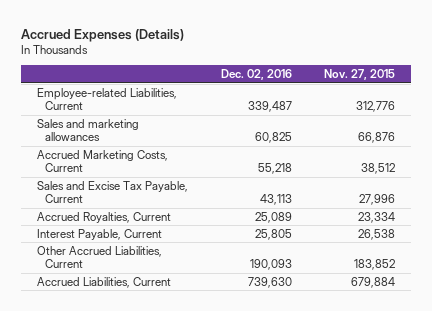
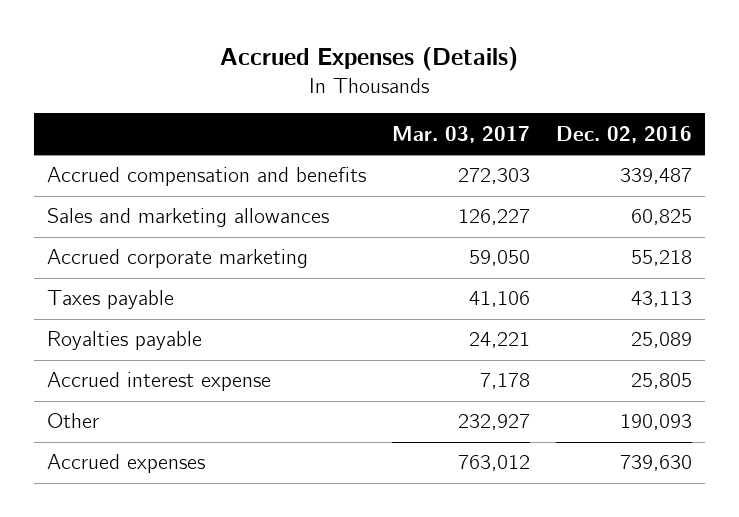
- | Dec. 02, 2016 | Nov. 27, 2015
+ | Mar. 03, 2017 | Dec. 02, 2016
- Employee-related Liabilities, Current | 339,487 | 312,776
+ Accrued compensation and benefits | 272,303 | 339,487
- Accrued Marketing Costs, Current | 55,218 | 38,512
- Sales and Excise Tax Payable, Current | 43,113 | 27,996
- Accrued Royalties, Current | 25,089 | 23,334
- Interest Payable, Current | 25,805 | 26,538
- Other Accrued Liabilities, Current | 190,093 | 183,852
- Accrued Liabilities, Current | 739,630 | 679,884
+ Accrued corporate marketing | 59,050 | 55,218
+ Taxes payable | 41,106 | 43,113
+ Royalties payable | 24,221 | 25,089
+ Accrued interest expense | 7,178 | 25,805
+ Other | 232,927 | 190,093
+ Accrued expenses | 763,012 | 739,630

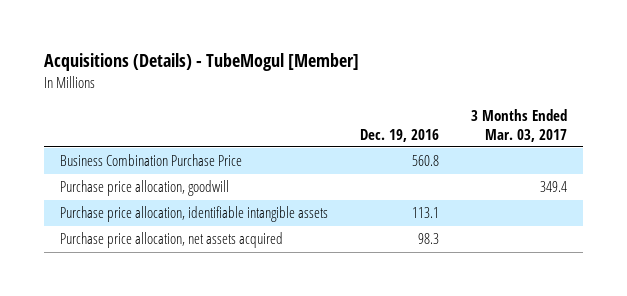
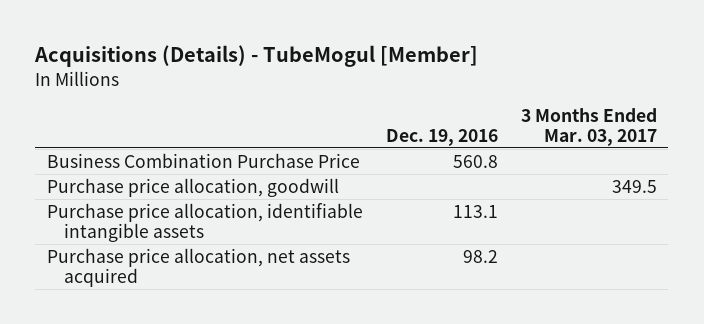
- Purchase price allocation, goodwill | | 349.4
+ Purchase price allocation, goodwill | | 349.5
- Purchase price allocation, net assets acquired | 98.3 |
+ Purchase price allocation, net assets acquired | 98.2 |

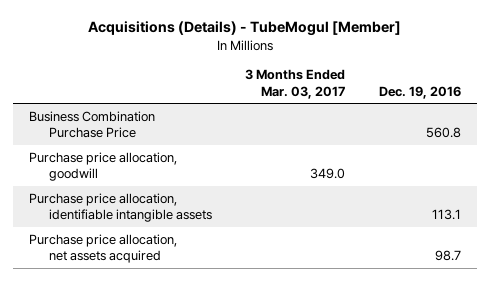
- | Dec. 19, 2016 | 3 Months Ended Mar. 03, 2017
+ | 3 Months Ended Mar. 03, 2017 | Dec. 19, 2016
- Purchase price allocation, goodwill | | 349.5
+ Purchase price allocation, goodwill | 349.0 |
- Purchase price allocation, net assets acquired | 98.2 |
+ Purchase price allocation, net assets acquired | | 98.7

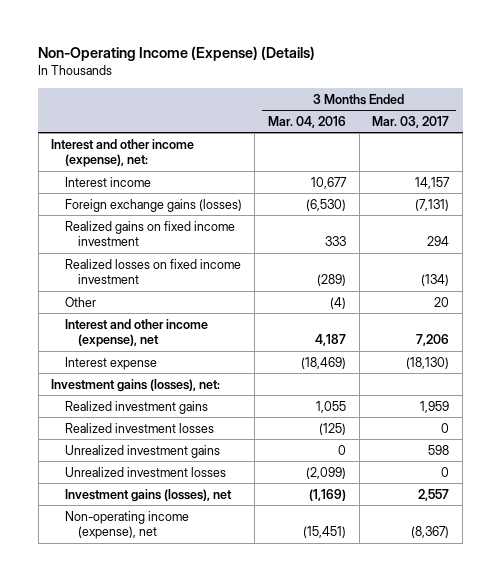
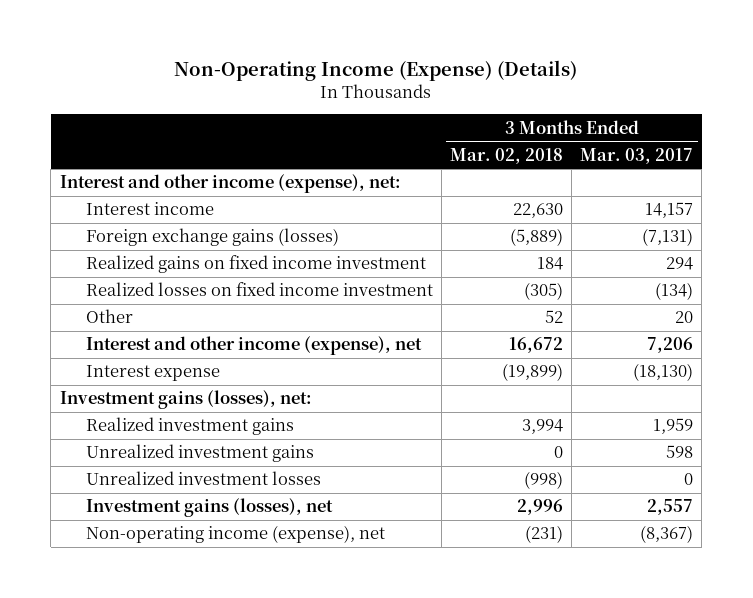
- | 3 Months Ended Mar. 04, 2016 | 3 Months Ended Mar. 03, 2017
+ | 3 Months Ended Mar. 02, 2018 | 3 Months Ended Mar. 03, 2017
- Realized investment losses | (125) | 0

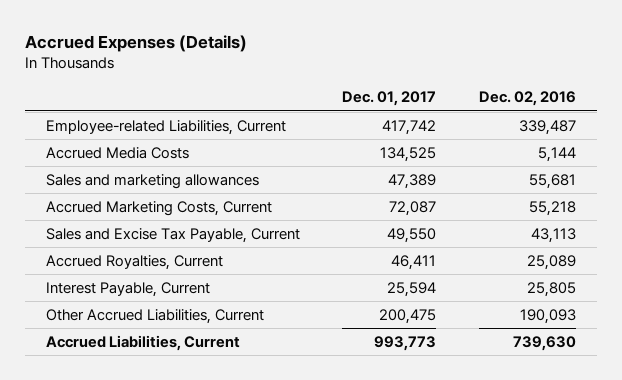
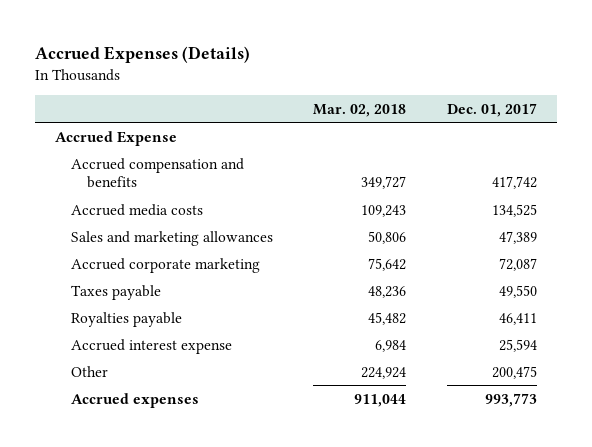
- | Dec. 01, 2017 | Dec. 02, 2016
+ | Mar. 02, 2018 | Dec. 01, 2017
- Employee-related Liabilities, Current | 417,742 | 339,487
- Accrued Media Costs | 134,525 | 5,144
+ Accrued Expense
+ Accrued compensation and benefits | 349,727 | 417,742
+ Accrued media costs | 109,243 | 134,525
- Accrued Marketing Costs, Current | 72,087 | 55,218
- Sales and Excise Tax Payable, Current | 49,550 | 43,113
- Accrued Royalties, Current | 46,411 | 25,089
- Interest Payable, Current | 25,594 | 25,805
- Other Accrued Liabilities, Current | 200,475 | 190,093
- Accrued Liabilities, Current | 993,773 | 739,630
+ Accrued corporate marketing | 75,642 | 72,087
+ Taxes payable | 48,236 | 49,550
+ Royalties payable | 45,482 | 46,411
+ Accrued interest expense | 6,984 | 25,594
+ Other | 224,924 | 200,475
+ Accrued expenses | 911,044 | 993,773

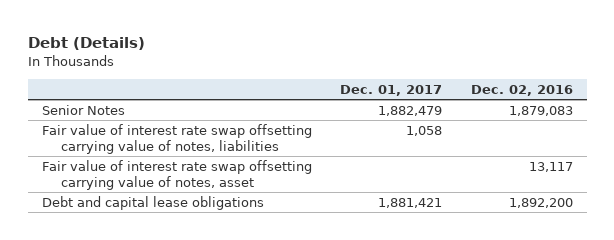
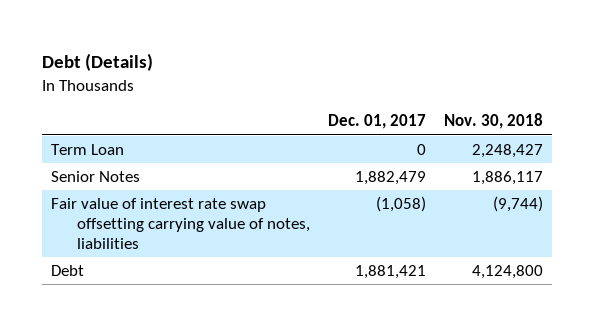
- | Dec. 01, 2017 | Dec. 02, 2016
+ | Dec. 01, 2017 | Nov. 30, 2018
+ Term Loan | 0 | 2,248,427
- Fair value of interest rate swap offsetting carrying value of notes, liabilities | 1,058 |
- Fair value of interest rate swap offsetting carrying value of notes, asset | | 13,117
- Debt and capital lease obligations | 1,881,421 | 1,892,200
+ Fair value of interest rate swap offsetting carrying value of notes, liabilities | (1,058) | (9,744)
+ Debt | 1,881,421 | 4,124,800

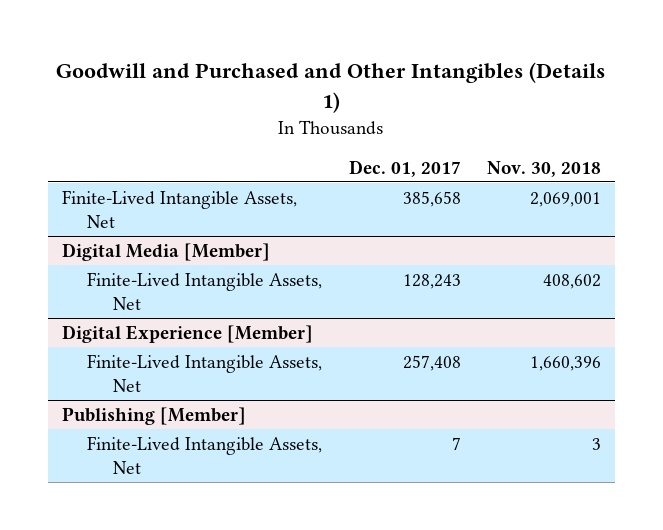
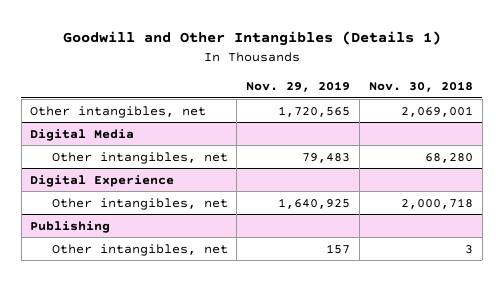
- Goodwill and Purchased and Other Intangibles (Details 1)
+ Goodwill and Other Intangibles (Details 1)
- | Dec. 01, 2017 | Nov. 30, 2018
+ | Nov. 29, 2019 | Nov. 30, 2018
- Finite-Lived Intangible Assets, Net | 385,658 | 2,069,001
- Digital Media [Member]
- Finite-Lived Intangible Assets, Net | 128,243 | 408,602
- Digital Experience [Member]
- Finite-Lived Intangible Assets, Net | 257,408 | 1,660,396
- Publishing [Member]
- Finite-Lived Intangible Assets, Net | 7 | 3
+ Other intangibles, net | 1,720,565 | 2,069,001
+ Digital Media
+ Other intangibles, net | 79,483 | 68,280
+ Digital Experience
+ Other intangibles, net | 1,640,925 | 2,000,718
+ Publishing
+ Other intangibles, net | 157 | 3

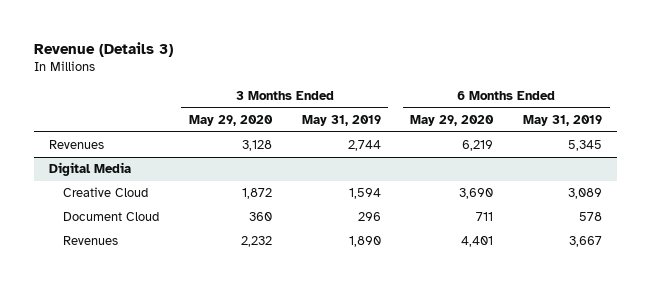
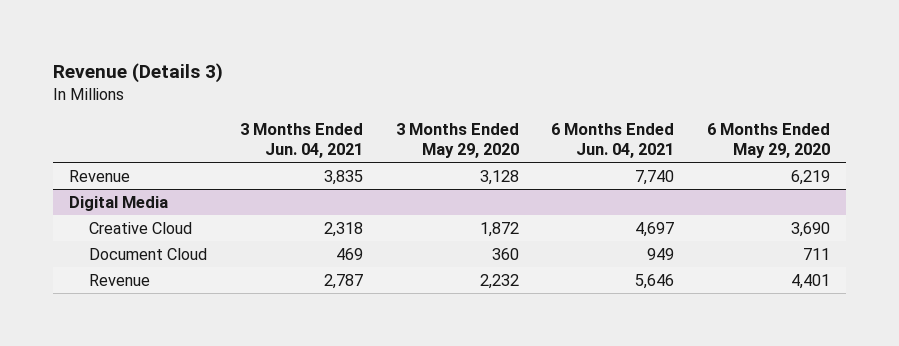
- | 3 Months Ended May 29, 2020 | 3 Months Ended May 31, 2019 | 6 Months Ended May 29, 2020 | 6 Months Ended May 31, 2019
+ | 3 Months Ended Jun. 04, 2021 | 3 Months Ended May 29, 2020 | 6 Months Ended Jun. 04, 2021 | 6 Months Ended May 29, 2020
- Revenues | 3,128 | 2,744 | 6,219 | 5,345
+ Revenue | 3,835 | 3,128 | 7,740 | 6,219
@ Digital Media
- Revenues | 2,232 | 1,890 | 4,401 | 3,667
+ Revenue | 2,787 | 2,232 | 5,646 | 4,401

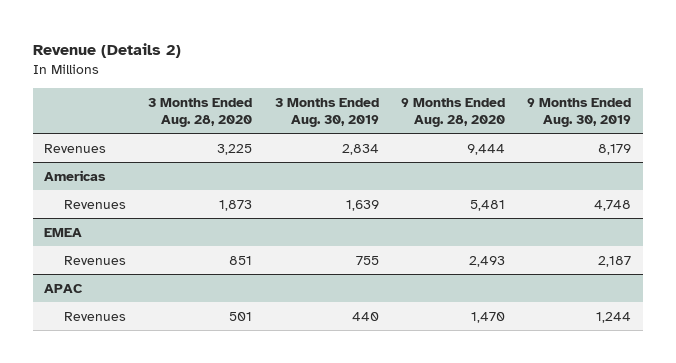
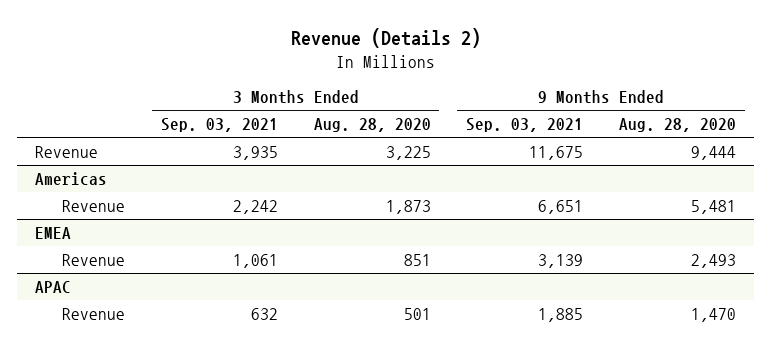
- | 3 Months Ended Aug. 28, 2020 | 3 Months Ended Aug. 30, 2019 | 9 Months Ended Aug. 28, 2020 | 9 Months Ended Aug. 30, 2019
+ | 3 Months Ended Sep. 03, 2021 | 3 Months Ended Aug. 28, 2020 | 9 Months Ended Sep. 03, 2021 | 9 Months Ended Aug. 28, 2020
- Revenues | 3,225 | 2,834 | 9,444 | 8,179
+ Revenue | 3,935 | 3,225 | 11,675 | 9,444
@ Americas
- Revenues | 1,873 | 1,639 | 5,481 | 4,748
+ Revenue | 2,242 | 1,873 | 6,651 | 5,481
@ EMEA
- Revenues | 851 | 755 | 2,493 | 2,187
+ Revenue | 1,061 | 851 | 3,139 | 2,493
@ APAC
- Revenues | 501 | 440 | 1,470 | 1,244
+ Revenue | 632 | 501 | 1,885 | 1,470

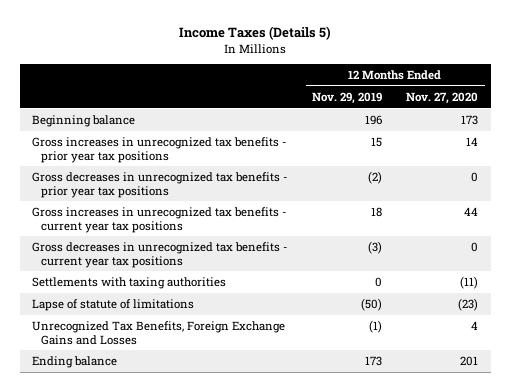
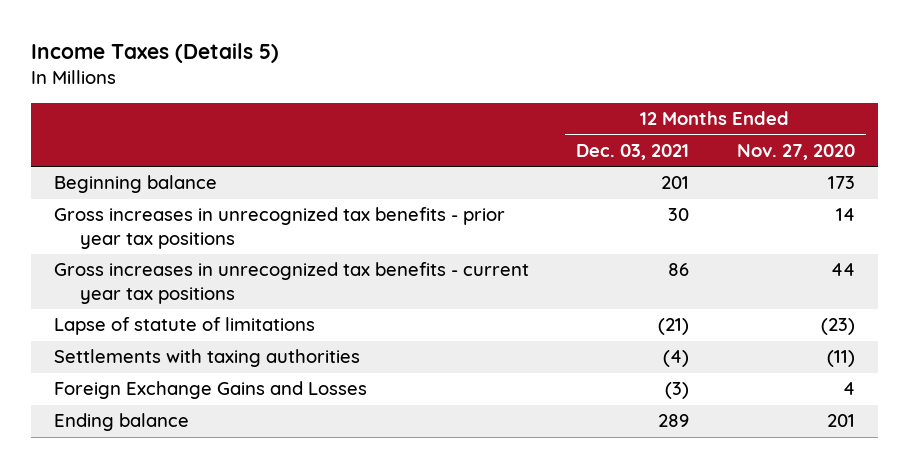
- | 12 Months Ended Nov. 29, 2019 | 12 Months Ended Nov. 27, 2020
+ | 12 Months Ended Dec. 03, 2021 | 12 Months Ended Nov. 27, 2020
- Gross decreases in unrecognized tax benefits - prior year tax positions | (2) | 0
- Gross decreases in unrecognized tax benefits - current year tax positions | (3) | 0
- Unrecognized Tax Benefits, Foreign Exchange Gains and Losses | (1) | 4
moved down: Settlements with taxing authorities | (4) | (11)
+ Foreign Exchange Gains and Losses | (3) | 4

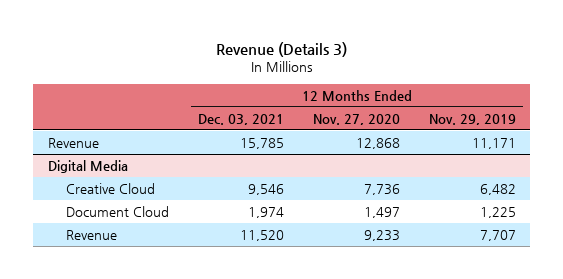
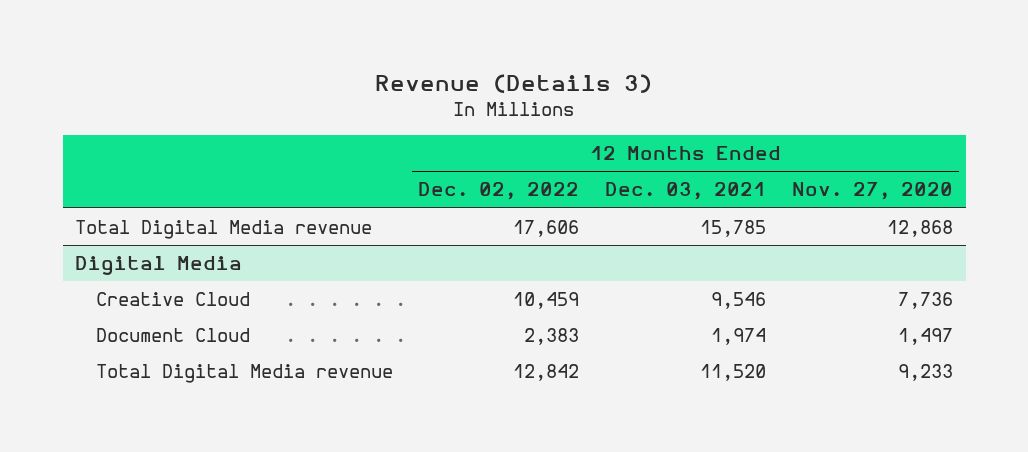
- | 12 Months Ended Dec. 03, 2021 | 12 Months Ended Nov. 27, 2020 | 12 Months Ended Nov. 29, 2019
+ | 12 Months Ended Dec. 02, 2022 | 12 Months Ended Dec. 03, 2021 | 12 Months Ended Nov. 27, 2020
- Revenue | 15,785 | 12,868 | 11,171
+ Total Digital Media revenue | 17,606 | 15,785 | 12,868
@ Digital Media
- Revenue | 11,520 | 9,233 | 7,707
+ Total Digital Media revenue | 12,842 | 11,520 | 9,233

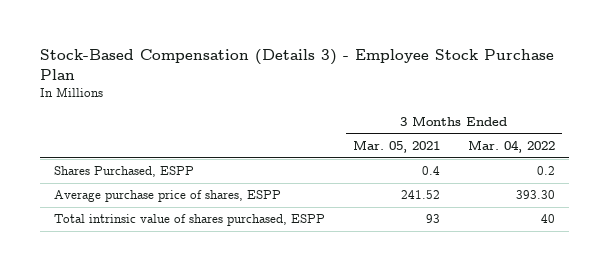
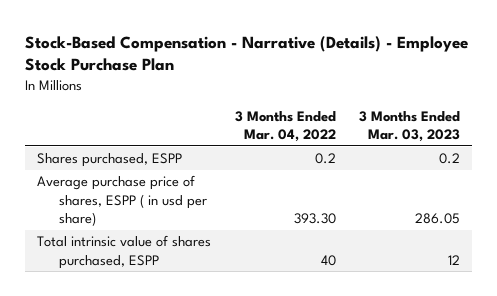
- Stock-Based Compensation (Details 3) - Employee Stock Purchase Plan
+ Stock-Based Compensation - Narrative (Details) - Employee Stock Purchase Plan
- | 3 Months Ended Mar. 05, 2021 | 3 Months Ended Mar. 04, 2022
+ | 3 Months Ended Mar. 04, 2022 | 3 Months Ended Mar. 03, 2023
- Shares Purchased, ESPP | 0.4 | 0.2
- Average purchase price of shares, ESPP | 241.52 | 393.30
+ Shares purchased, ESPP | 0.2 | 0.2
+ Average purchase price of shares, ESPP ( in usd per share) | 393.30 | 286.05

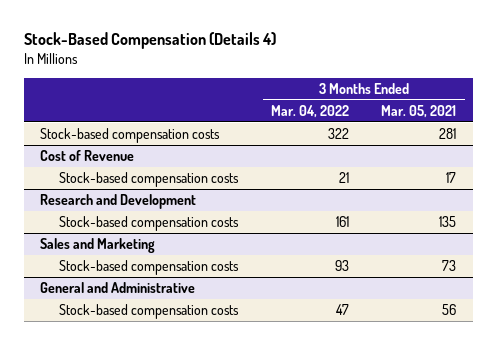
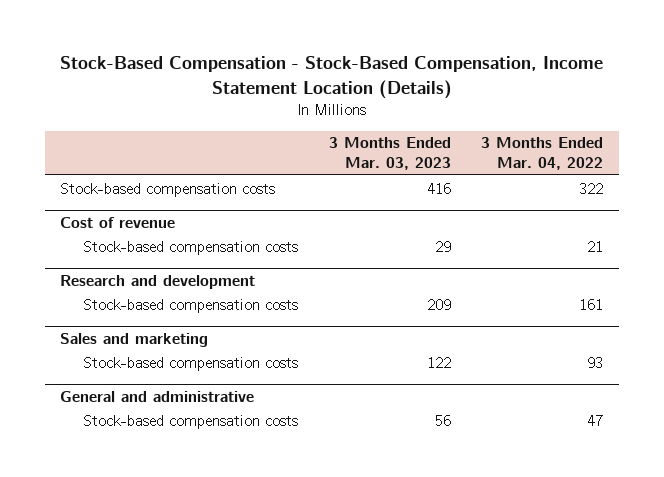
- Stock-Based Compensation (Details 4)
+ Stock-Based Compensation - Stock-Based Compensation, Income Statement Location (Details)
- | 3 Months Ended Mar. 04, 2022 | 3 Months Ended Mar. 05, 2021
+ | 3 Months Ended Mar. 03, 2023 | 3 Months Ended Mar. 04, 2022
- Cost of Revenue
+ Cost of revenue
- Research and Development
+ Research and development
- Sales and Marketing
+ Sales and marketing
- General and Administrative
+ General and administrative

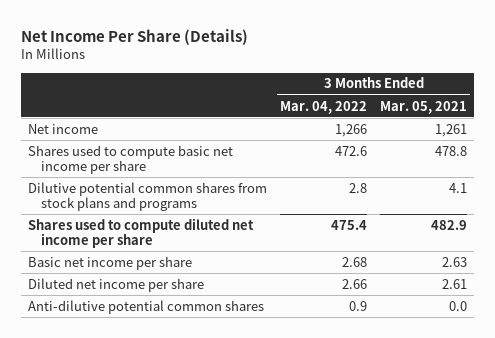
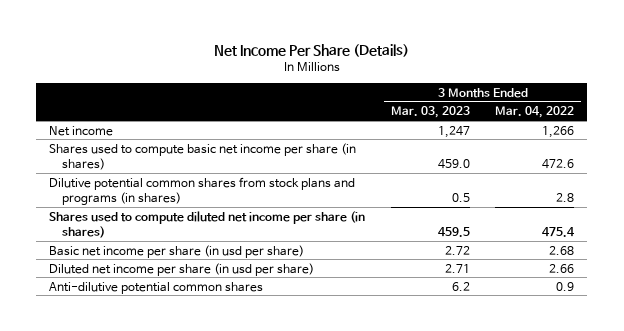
- | 3 Months Ended Mar. 04, 2022 | 3 Months Ended Mar. 05, 2021
+ | 3 Months Ended Mar. 03, 2023 | 3 Months Ended Mar. 04, 2022
- Shares used to compute basic net income per share | 472.6 | 478.8
- Dilutive potential common shares from stock plans and programs | 2.8 | 4.1
- Shares used to compute diluted net income per share | 475.4 | 482.9
- Basic net income per share | 2.68 | 2.63
- Diluted net income per share | 2.66 | 2.61
+ Shares used to compute basic net income per share (in shares) | 459.0 | 472.6
+ Dilutive potential common shares from stock plans and programs (in shares) | 0.5 | 2.8
+ Shares used to compute diluted net income per share (in shares) | 459.5 | 475.4
+ Basic net income per share (in usd per share) | 2.72 | 2.68
+ Diluted net income per share (in usd per share) | 2.71 | 2.66

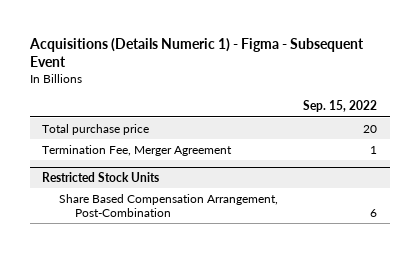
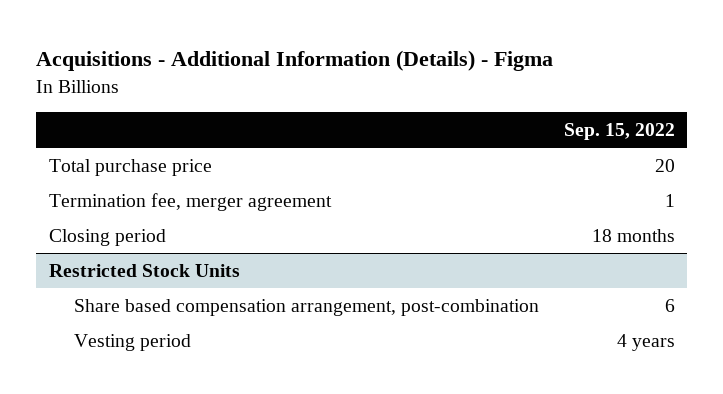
- Acquisitions (Details Numeric 1) - Figma - Subsequent Event
+ Acquisitions - Additional Information (Details) - Figma
- Termination Fee, Merger Agreement | 1
+ Termination fee, merger agreement | 1
+ Closing period | 18 months
@ Restricted Stock Units
- Share Based Compensation Arrangement, Post-Combination | 6
+ Share based compensation arrangement, post-combination | 6
+ Vesting period | 4 years

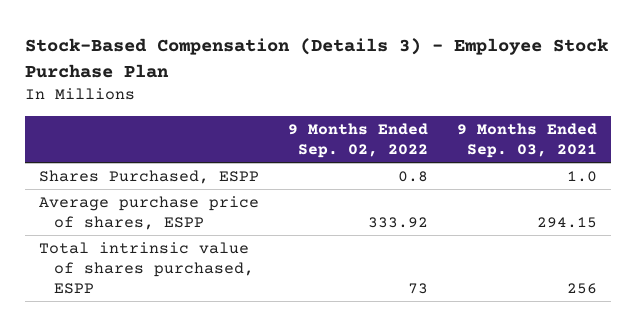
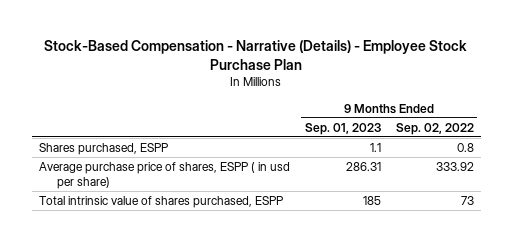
- Stock-Based Compensation (Details 3) - Employee Stock Purchase Plan
+ Stock-Based Compensation - Narrative (Details) - Employee Stock Purchase Plan
- | 9 Months Ended Sep. 02, 2022 | 9 Months Ended Sep. 03, 2021
+ | 9 Months Ended Sep. 01, 2023 | 9 Months Ended Sep. 02, 2022
- Shares Purchased, ESPP | 0.8 | 1.0
- Average purchase price of shares, ESPP | 333.92 | 294.15
+ Shares purchased, ESPP | 1.1 | 0.8
+ Average purchase price of shares, ESPP ( in usd per share) | 286.31 | 333.92

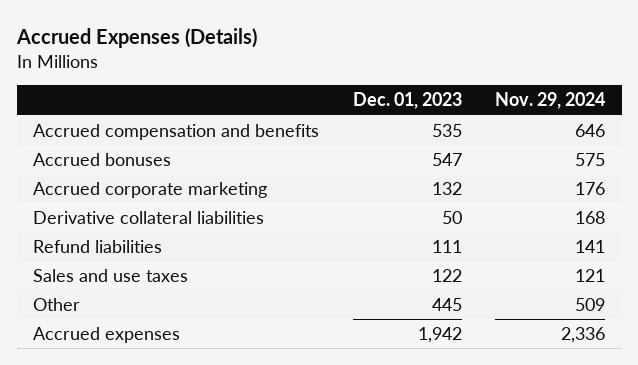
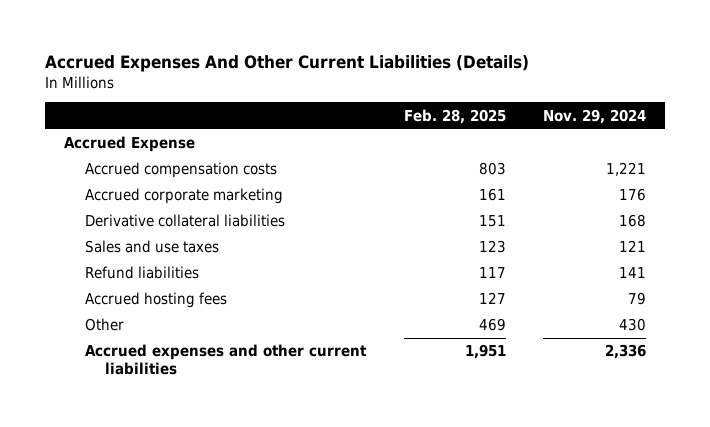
- Accrued Expenses (Details)
+ Accrued Expenses And Other Current Liabilities (Details)
- | Dec. 01, 2023 | Nov. 29, 2024
+ | Feb. 28, 2025 | Nov. 29, 2024
- Accrued compensation and benefits | 535 | 646
- Accrued bonuses | 547 | 575
+ Accrued Expense
+ Accrued compensation costs | 803 | 1,221
- Other | 445 | 509
- Accrued expenses | 1,942 | 2,336
moved down: Refund liabilities | 117 | 141
+ Accrued hosting fees | 127 | 79
+ Other | 469 | 430
+ Accrued expenses and other current liabilities | 1,951 | 2,336

